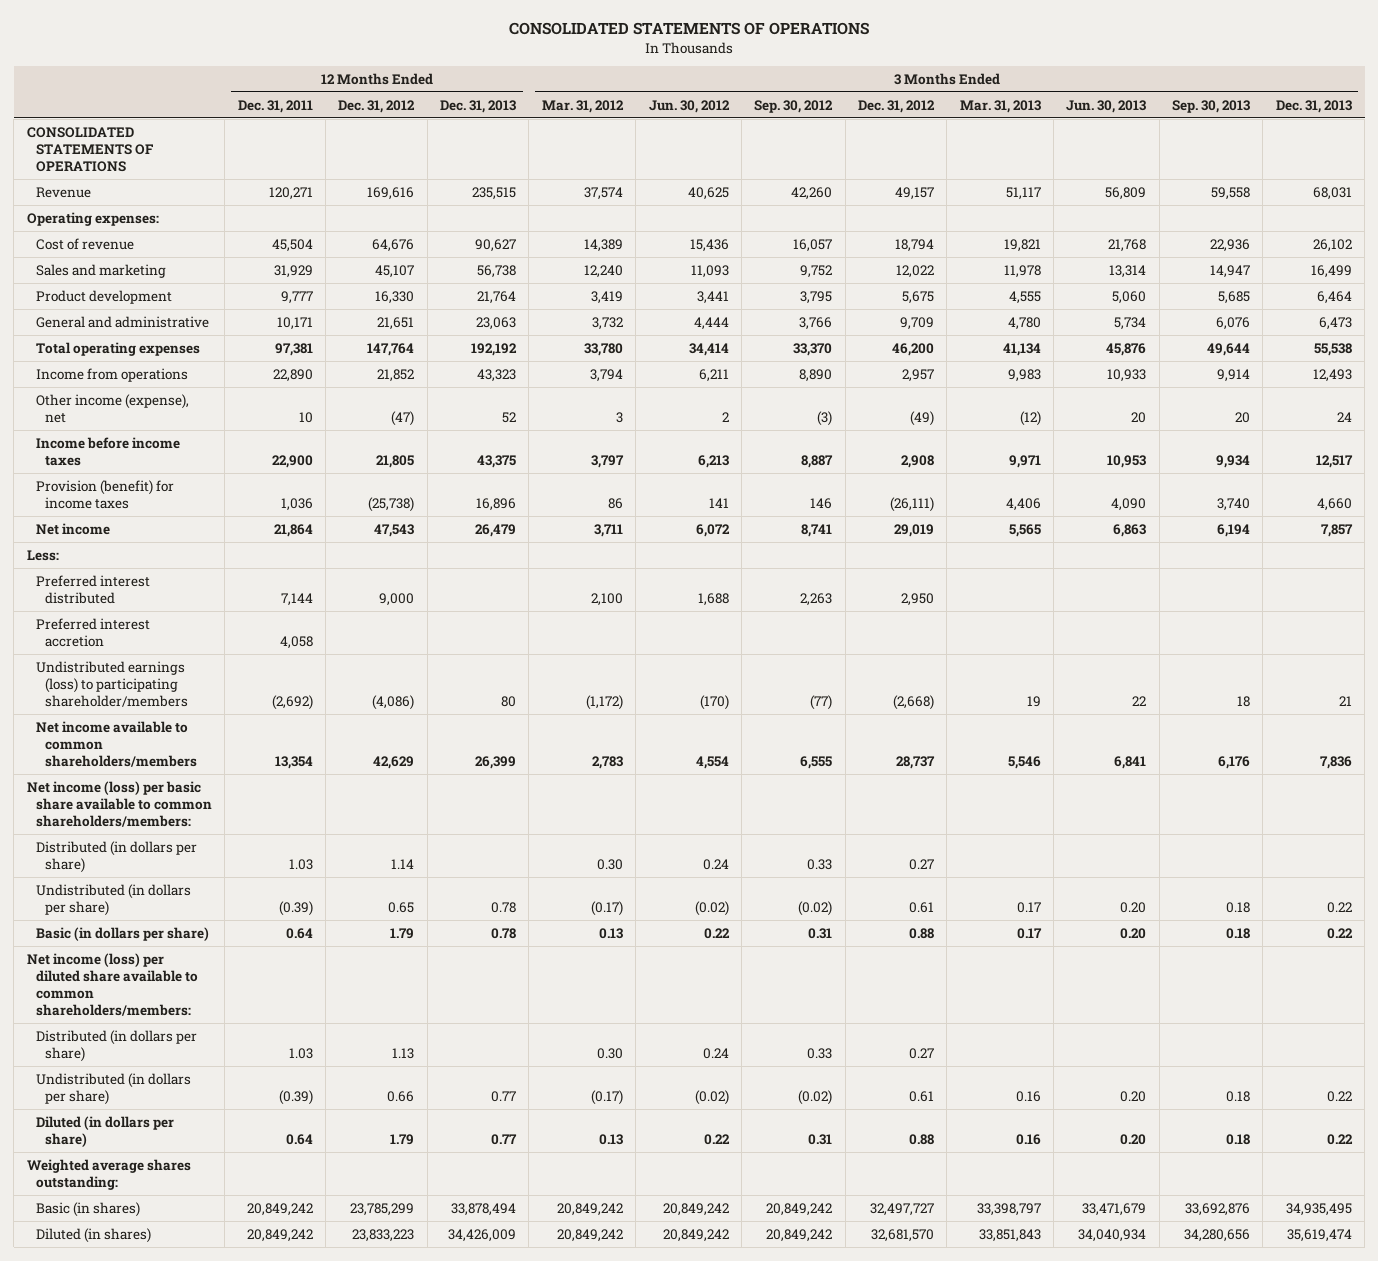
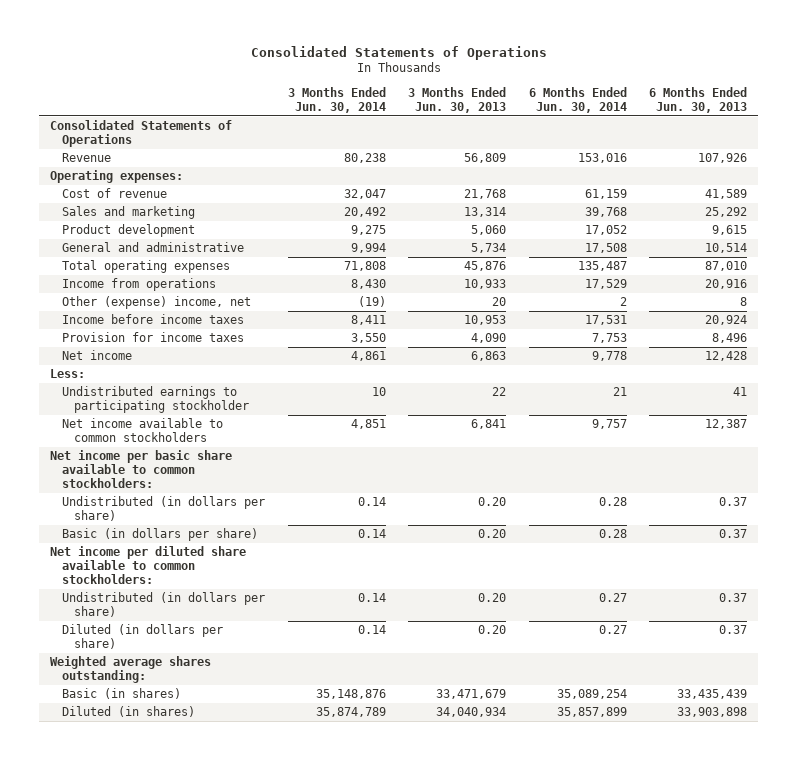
- CONSOLIDATED STATEMENTS OF OPERATIONS
+ Consolidated Statements of Operations
- | 12 Months Ended Dec. 31, 2011 | 12 Months Ended Dec. 31, 2012 | 12 Months Ended Dec. 31, 2013 | 3 Months Ended Mar. 31, 2012 | 3 Months Ended Jun. 30, 2012 | 3 Months Ended Sep. 30, 2012 | 3 Months Ended Dec. 31, 2012 | 3 Months Ended Mar. 31, 2013 | 3 Months Ended Jun. 30, 2013 | 3 Months Ended Sep. 30, 2013 | 3 Months Ended Dec. 31, 2013
+ | 3 Months Ended Jun. 30, 2014 | 3 Months Ended Jun. 30, 2013 | 6 Months Ended Jun. 30, 2014 | 6 Months Ended Jun. 30, 2013
- CONSOLIDATED STATEMENTS OF OPERATIONS
+ Consolidated Statements of Operations
- Other income (expense), net | 10 | (47) | 52 | 3 | 2 | (3) | (49) | (12) | 20 | 20 | 24
+ Other (expense) income, net | (19) | 20 | 2 | 8
- Provision (benefit) for income taxes | 1,036 | (25,738) | 16,896 | 86 | 141 | 146 | (26,111) | 4,406 | 4,090 | 3,740 | 4,660
+ Provision for income taxes | 3,550 | 4,090 | 7,753 | 8,496
- Preferred interest distributed | 7,144 | 9,000 | | 2,100 | 1,688 | 2,263 | 2,950 | | | |
- Preferred interest accretion | 4,058 | | | | | | | | | |
- Undistributed earnings (loss) to participating shareholder/members | (2,692) | (4,086) | 80 | (1,172) | (170) | (77) | (2,668) | 19 | 22 | 18 | 21
- Net income available to common shareholders/members | 13,354 | 42,629 | 26,399 | 2,783 | 4,554 | 6,555 | 28,737 | 5,546 | 6,841 | 6,176 | 7,836
- Net income (loss) per basic share available to common shareholders/members:
- Distributed (in dollars per share) | 1.03 | 1.14 | | 0.30 | 0.24 | 0.33 | 0.27 | | | |
+ Undistributed earnings to participating stockholder | 10 | 22 | 21 | 41
+ Net income available to common stockholders | 4,851 | 6,841 | 9,757 | 12,387
+ Net income per basic share available to common stockholders:
- Net income (loss) per diluted share available to common shareholders/members:
- Distributed (in dollars per share) | 1.03 | 1.13 | | 0.30 | 0.24 | 0.33 | 0.27 | | | |
+ Net income per diluted share available to common stockholders:

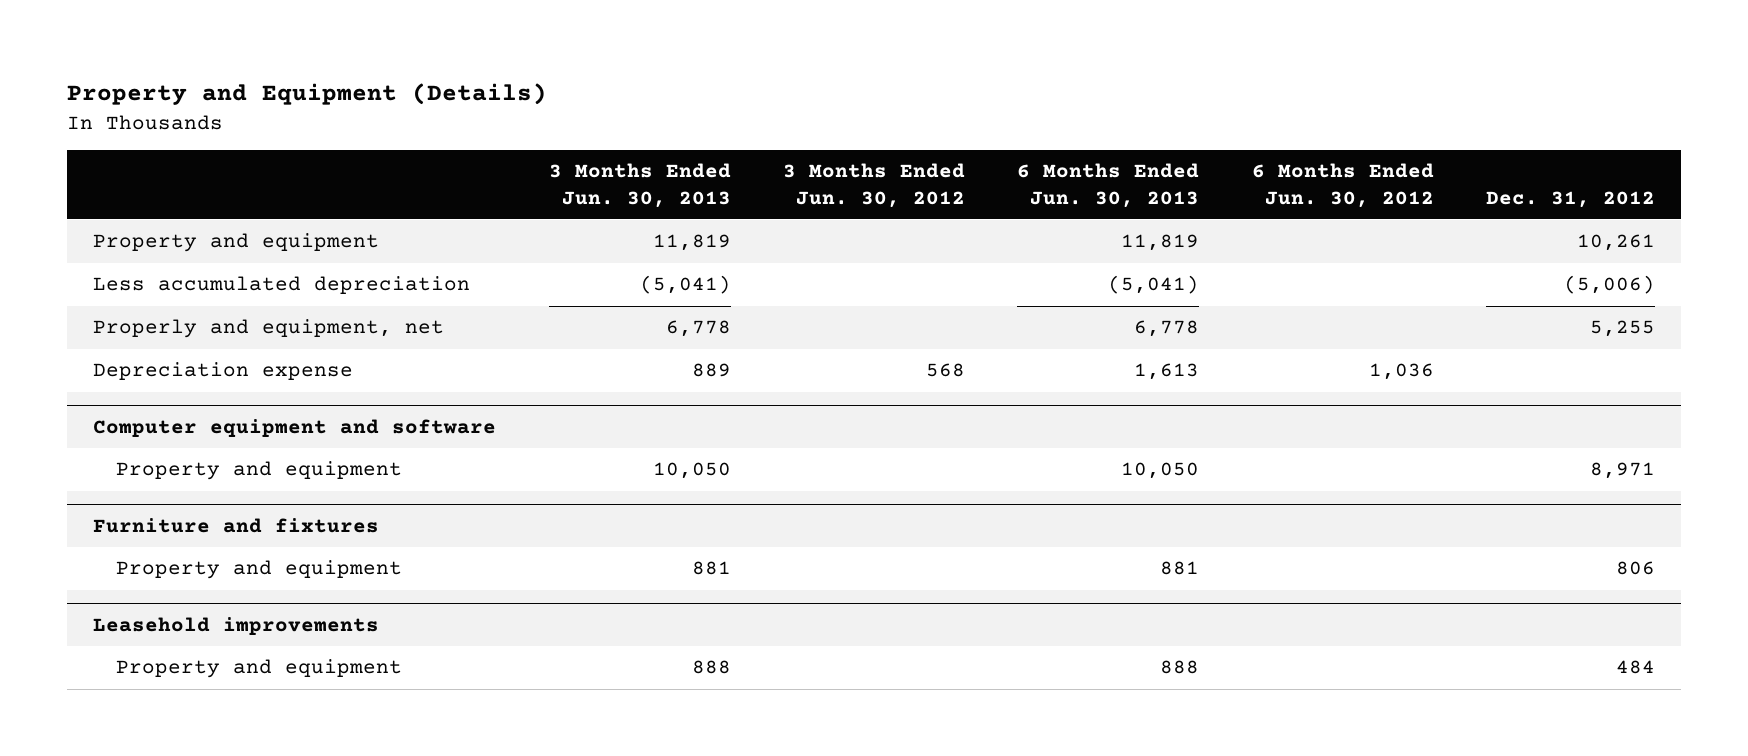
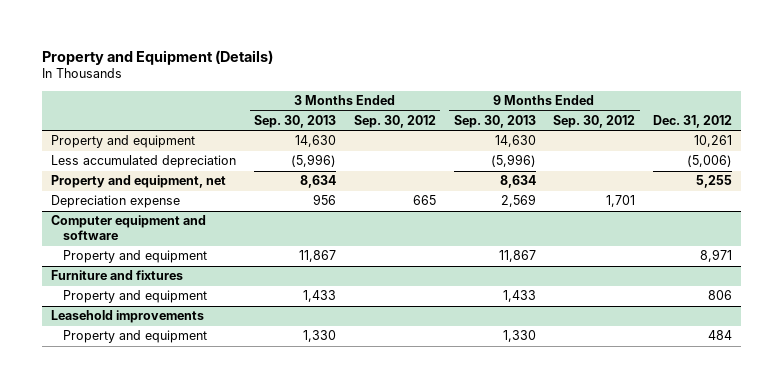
- | 3 Months Ended Jun. 30, 2013 | 3 Months Ended Jun. 30, 2012 | 6 Months Ended Jun. 30, 2013 | 6 Months Ended Jun. 30, 2012 | Dec. 31, 2012
+ | 3 Months Ended Sep. 30, 2013 | 3 Months Ended Sep. 30, 2012 | 9 Months Ended Sep. 30, 2013 | 9 Months Ended Sep. 30, 2012 | Dec. 31, 2012
- Properly and equipment, net | 6,778 | | 6,778 | | 5,255
+ Property and equipment, net | 8,634 | | 8,634 | | 5,255

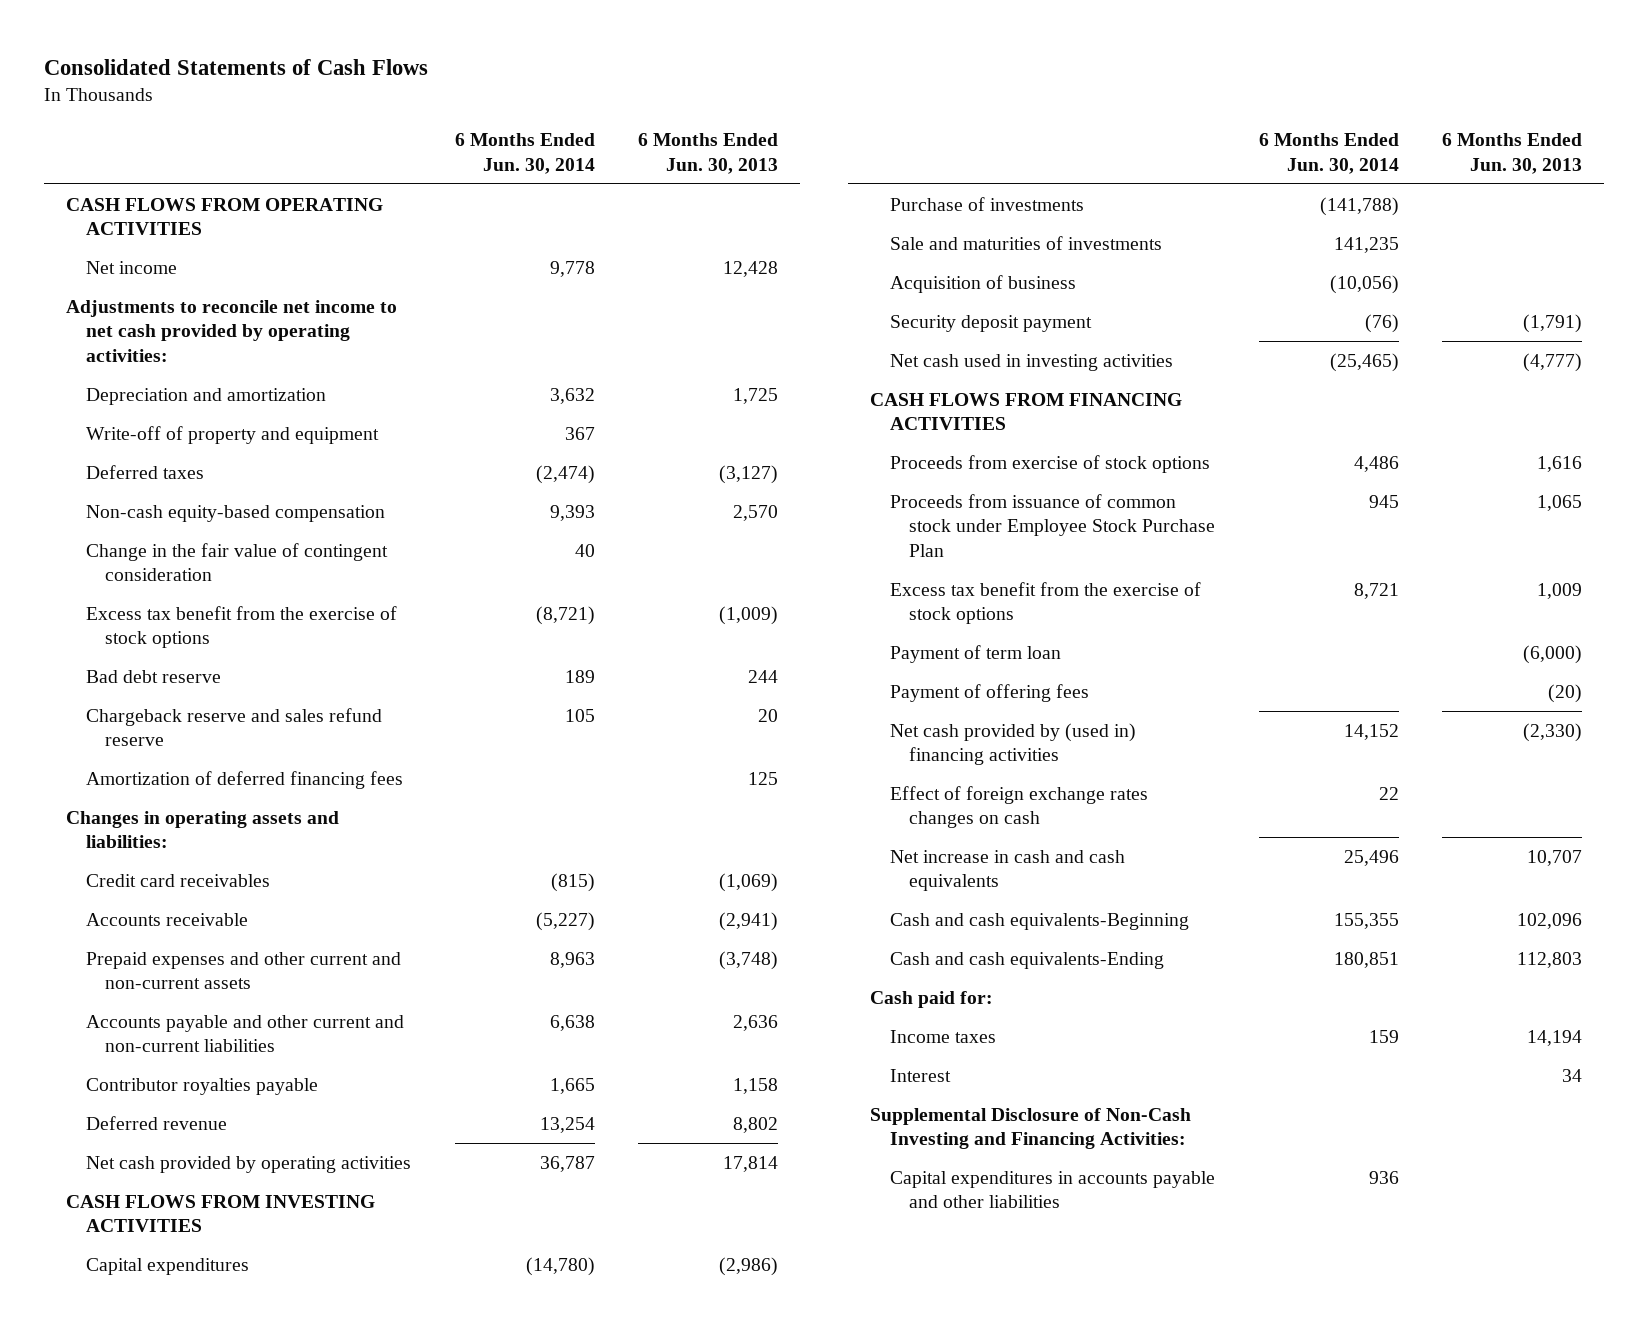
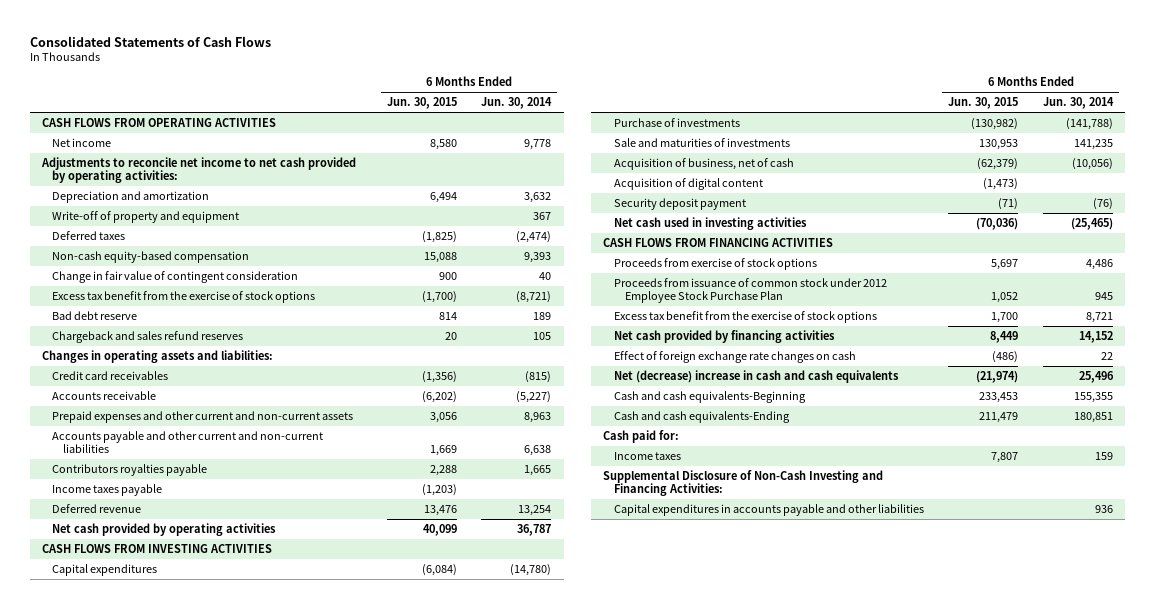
- | 6 Months Ended Jun. 30, 2014 | 6 Months Ended Jun. 30, 2013
+ | 6 Months Ended Jun. 30, 2015 | 6 Months Ended Jun. 30, 2014
- Change in the fair value of contingent consideration | 40 |
+ Change in fair value of contingent consideration | 900 | 40
- Chargeback reserve and sales refund reserve | 105 | 20
- Amortization of deferred financing fees | | 125
+ Chargeback and sales refund reserves | 20 | 105
- Contributor royalties payable | 1,665 | 1,158
+ Contributors royalties payable | 2,288 | 1,665
+ Income taxes payable | (1,203) |
- Acquisition of business | (10,056) |
+ Acquisition of business, net of cash | (62,379) | (10,056)
+ Acquisition of digital content | (1,473) |
- Proceeds from issuance of common stock under Employee Stock Purchase Plan | 945 | 1,065
+ Proceeds from issuance of common stock under 2012 Employee Stock Purchase Plan | 1,052 | 945
- Payment of term loan | | (6,000)
- Payment of offering fees | | (20)
- Net cash provided by (used in) financing activities | 14,152 | (2,330)
- Effect of foreign exchange rates changes on cash | 22 |
- Net increase in cash and cash equivalents | 25,496 | 10,707
+ Net cash provided by financing activities | 8,449 | 14,152
+ Effect of foreign exchange rate changes on cash | (486) | 22
+ Net (decrease) increase in cash and cash equivalents | (21,974) | 25,496
- Interest | | 34

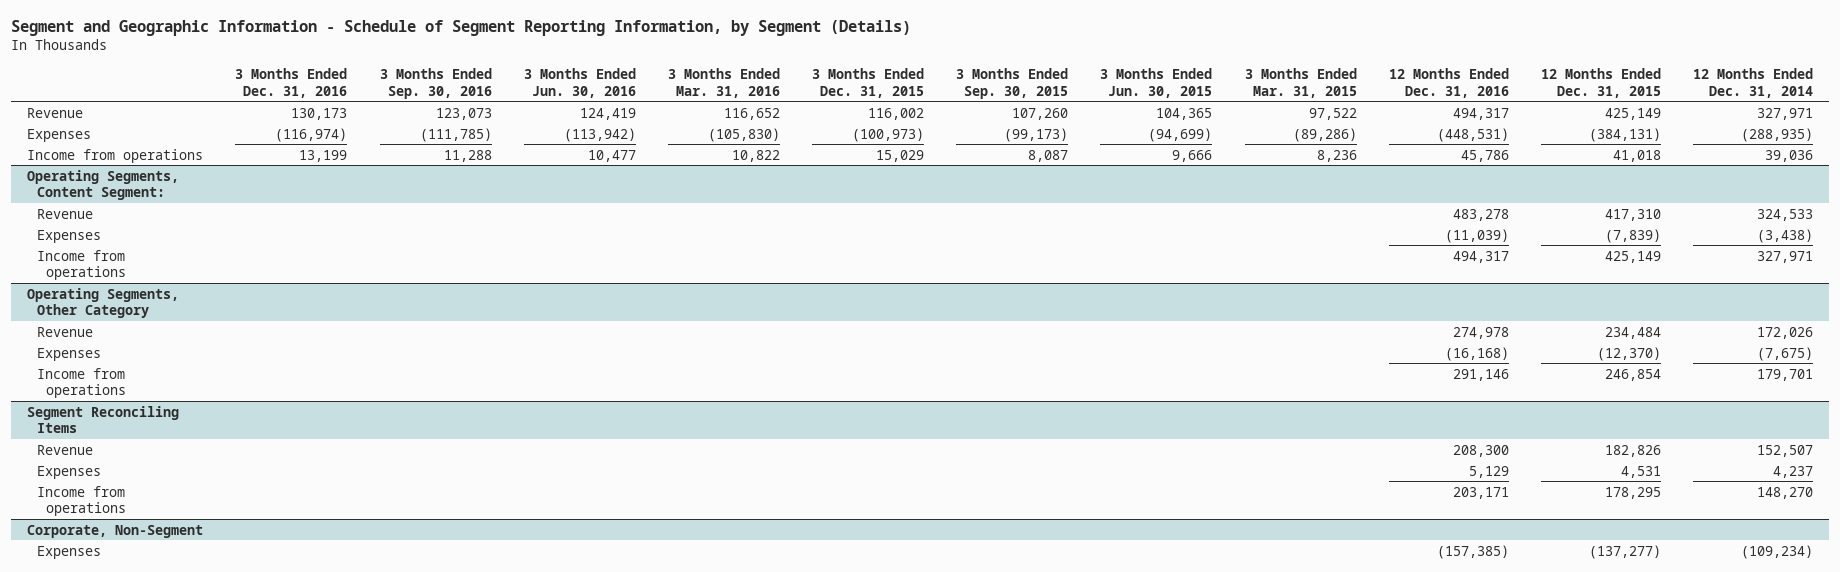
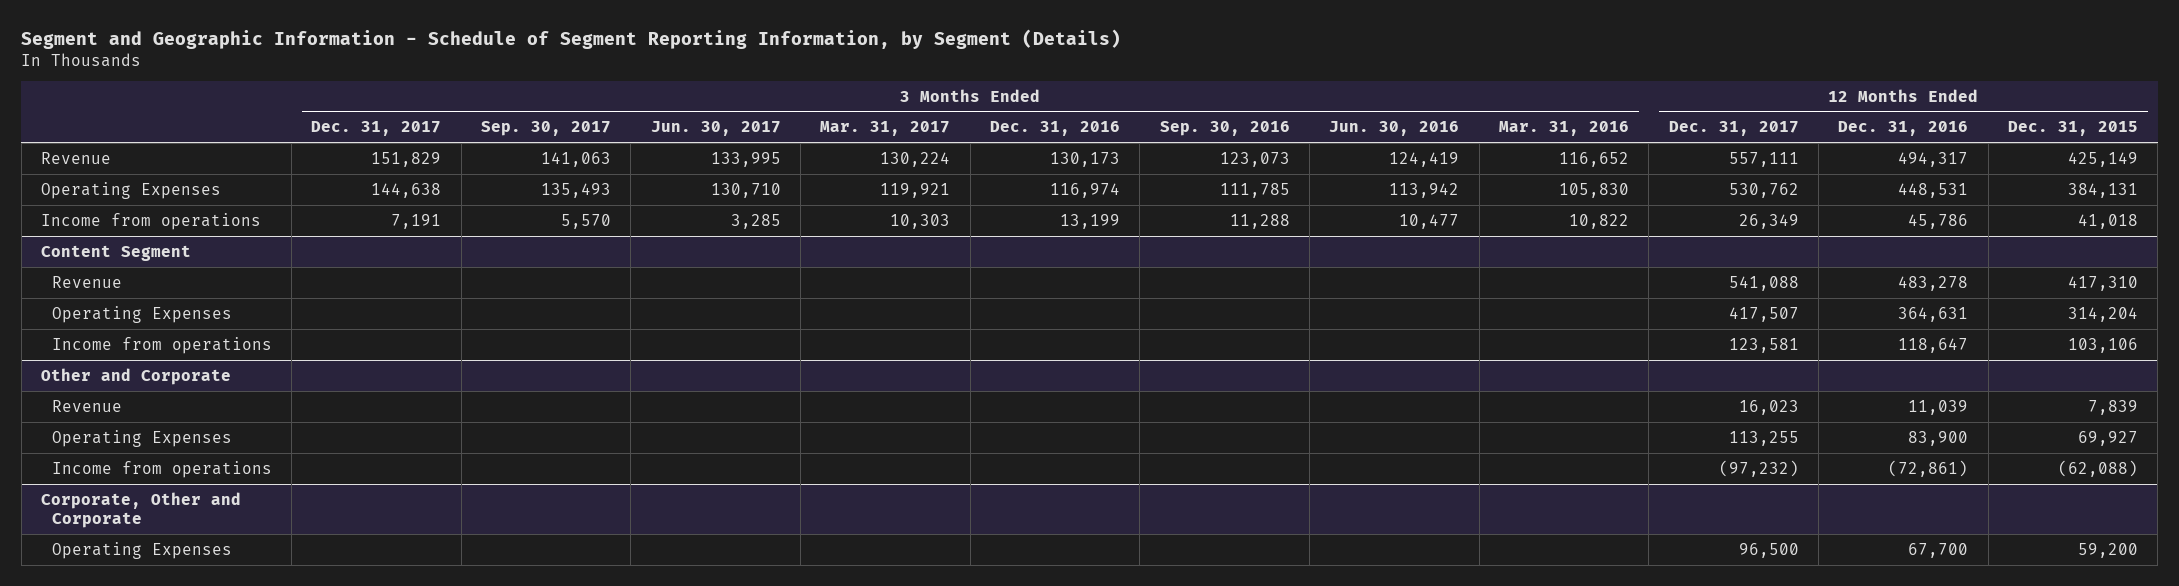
- | 3 Months Ended Dec. 31, 2016 | 3 Months Ended Sep. 30, 2016 | 3 Months Ended Jun. 30, 2016 | 3 Months Ended Mar. 31, 2016 | 3 Months Ended Dec. 31, 2015 | 3 Months Ended Sep. 30, 2015 | 3 Months Ended Jun. 30, 2015 | 3 Months Ended Mar. 31, 2015 | 12 Months Ended Dec. 31, 2016 | 12 Months Ended Dec. 31, 2015 | 12 Months Ended Dec. 31, 2014
+ | 3 Months Ended Dec. 31, 2017 | 3 Months Ended Sep. 30, 2017 | 3 Months Ended Jun. 30, 2017 | 3 Months Ended Mar. 31, 2017 | 3 Months Ended Dec. 31, 2016 | 3 Months Ended Sep. 30, 2016 | 3 Months Ended Jun. 30, 2016 | 3 Months Ended Mar. 31, 2016 | 12 Months Ended Dec. 31, 2017 | 12 Months Ended Dec. 31, 2016 | 12 Months Ended Dec. 31, 2015
- Expenses | (116,974) | (111,785) | (113,942) | (105,830) | (100,973) | (99,173) | (94,699) | (89,286) | (448,531) | (384,131) | (288,935)
+ Operating Expenses | 144,638 | 135,493 | 130,710 | 119,921 | 116,974 | 111,785 | 113,942 | 105,830 | 530,762 | 448,531 | 384,131
- Operating Segments, Content Segment:
+ Content Segment
- Expenses | | | | | | | | | (11,039) | (7,839) | (3,438)
- Income from operations | | | | | | | | | 494,317 | 425,149 | 327,971
- Operating Segments, Other Category
- Revenue | | | | | | | | | 274,978 | 234,484 | 172,026
- Expenses | | | | | | | | | (16,168) | (12,370) | (7,675)
- Income from operations | | | | | | | | | 291,146 | 246,854 | 179,701
- Segment Reconciling Items
- Revenue | | | | | | | | | 208,300 | 182,826 | 152,507
- Expenses | | | | | | | | | 5,129 | 4,531 | 4,237
- Income from operations | | | | | | | | | 203,171 | 178,295 | 148,270
- Corporate, Non-Segment
- Expenses | | | | | | | | | (157,385) | (137,277) | (109,234)
+ Operating Expenses | | | | | | | | | 417,507 | 364,631 | 314,204
+ Income from operations | | | | | | | | | 123,581 | 118,647 | 103,106
+ Other and Corporate
+ Revenue | | | | | | | | | 16,023 | 11,039 | 7,839
+ Operating Expenses | | | | | | | | | 113,255 | 83,900 | 69,927
+ Income from operations | | | | | | | | | (97,232) | (72,861) | (62,088)
+ Corporate, Other and Corporate
+ Operating Expenses | | | | | | | | | 96,500 | 67,700 | 59,200

